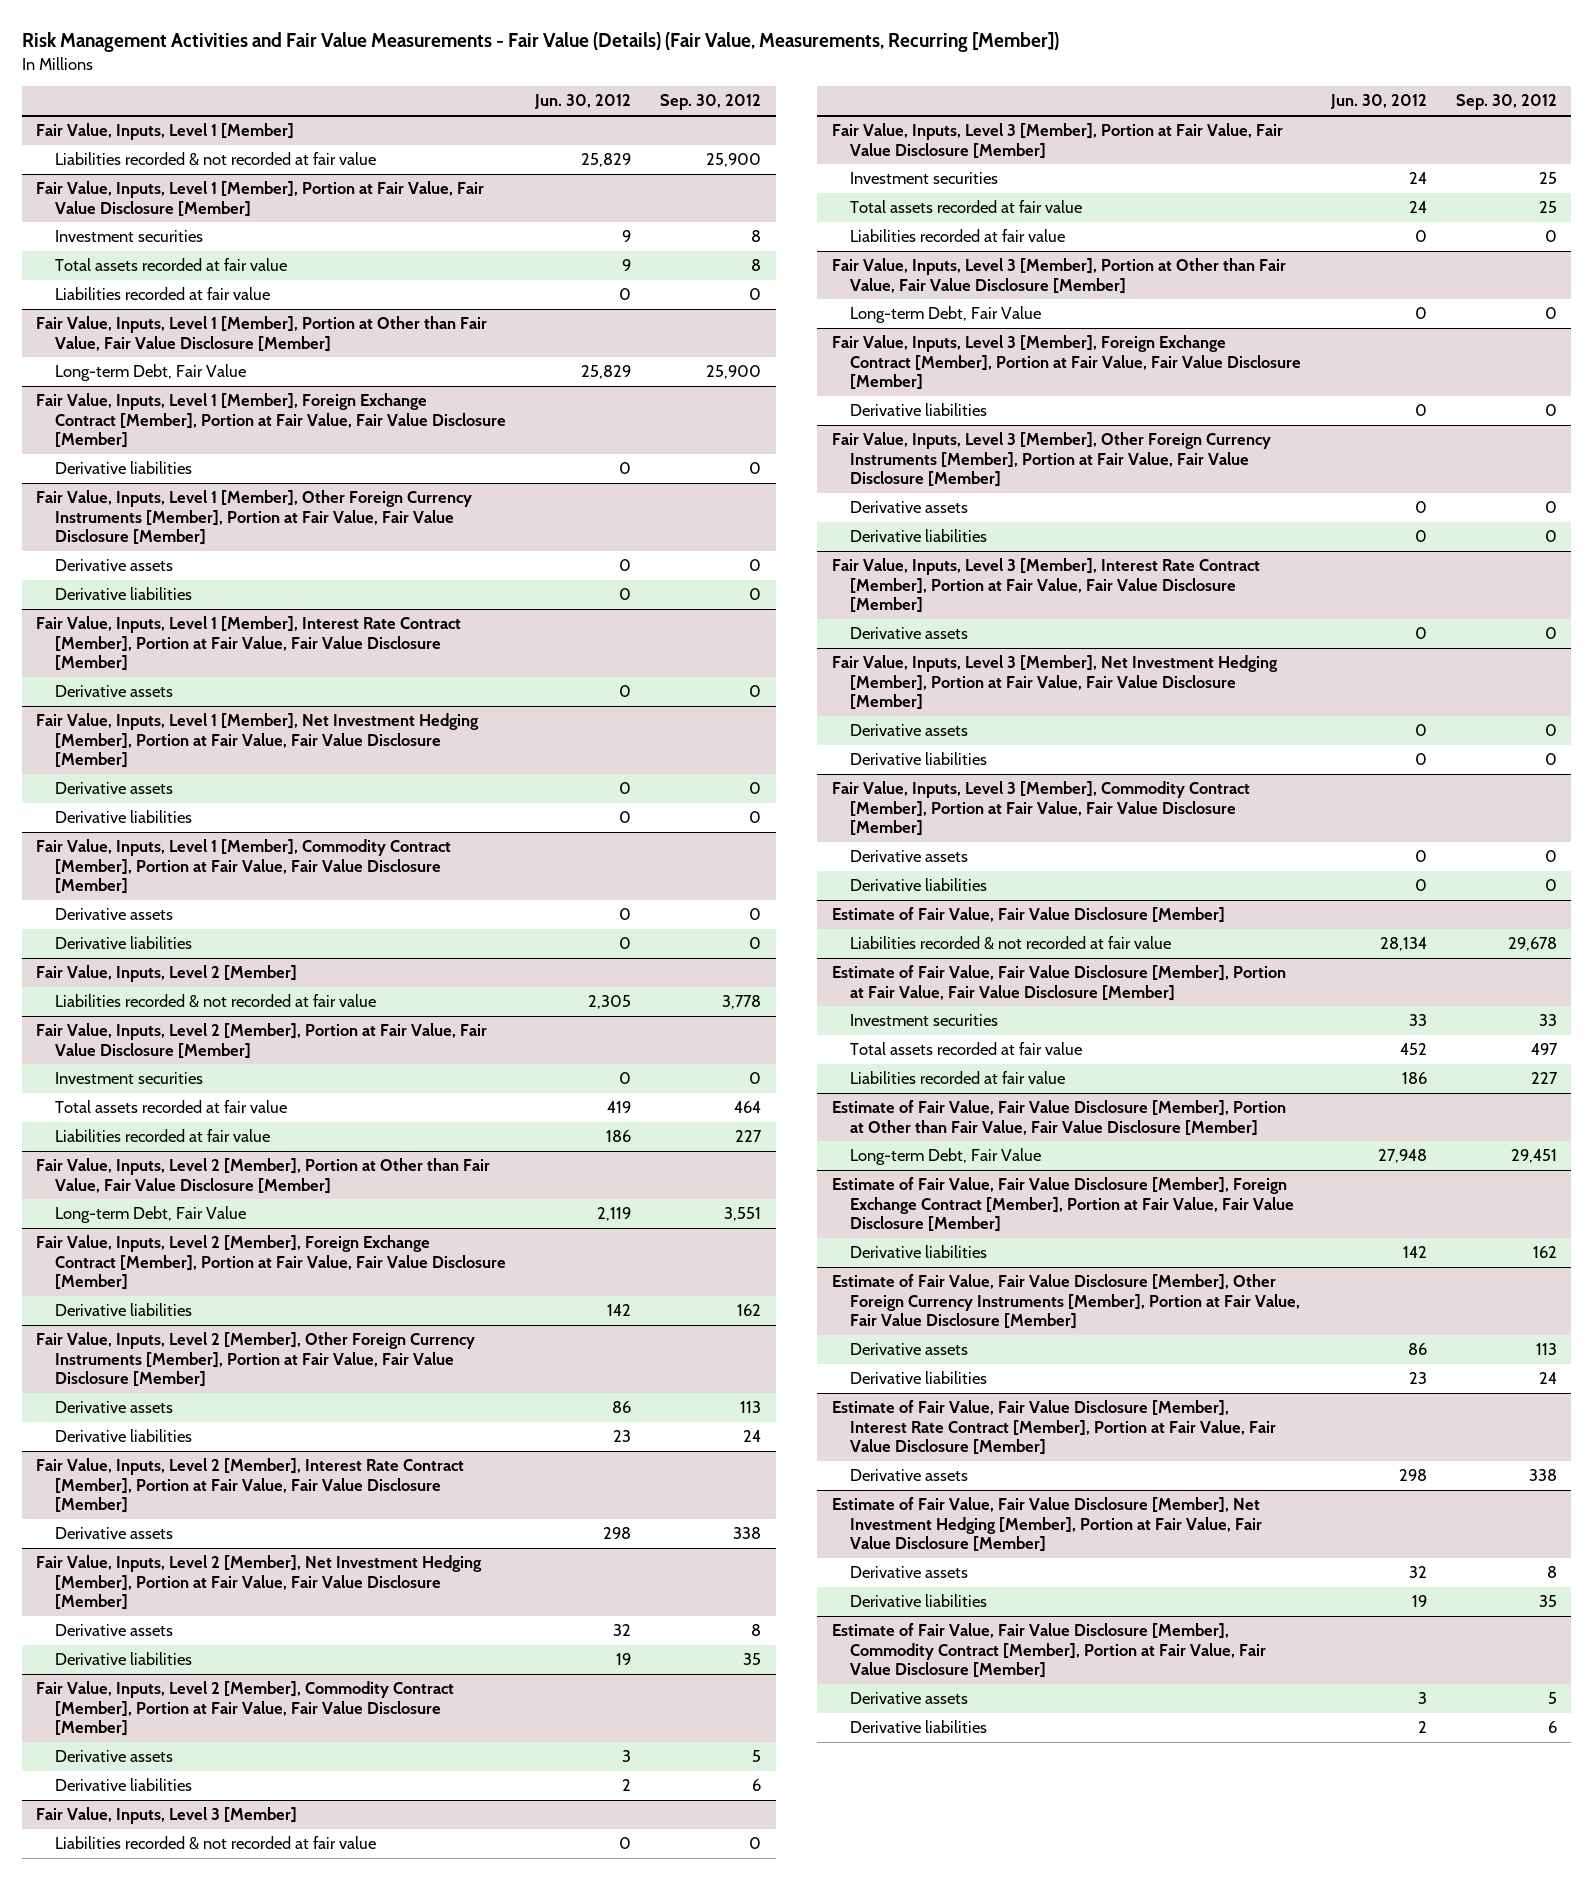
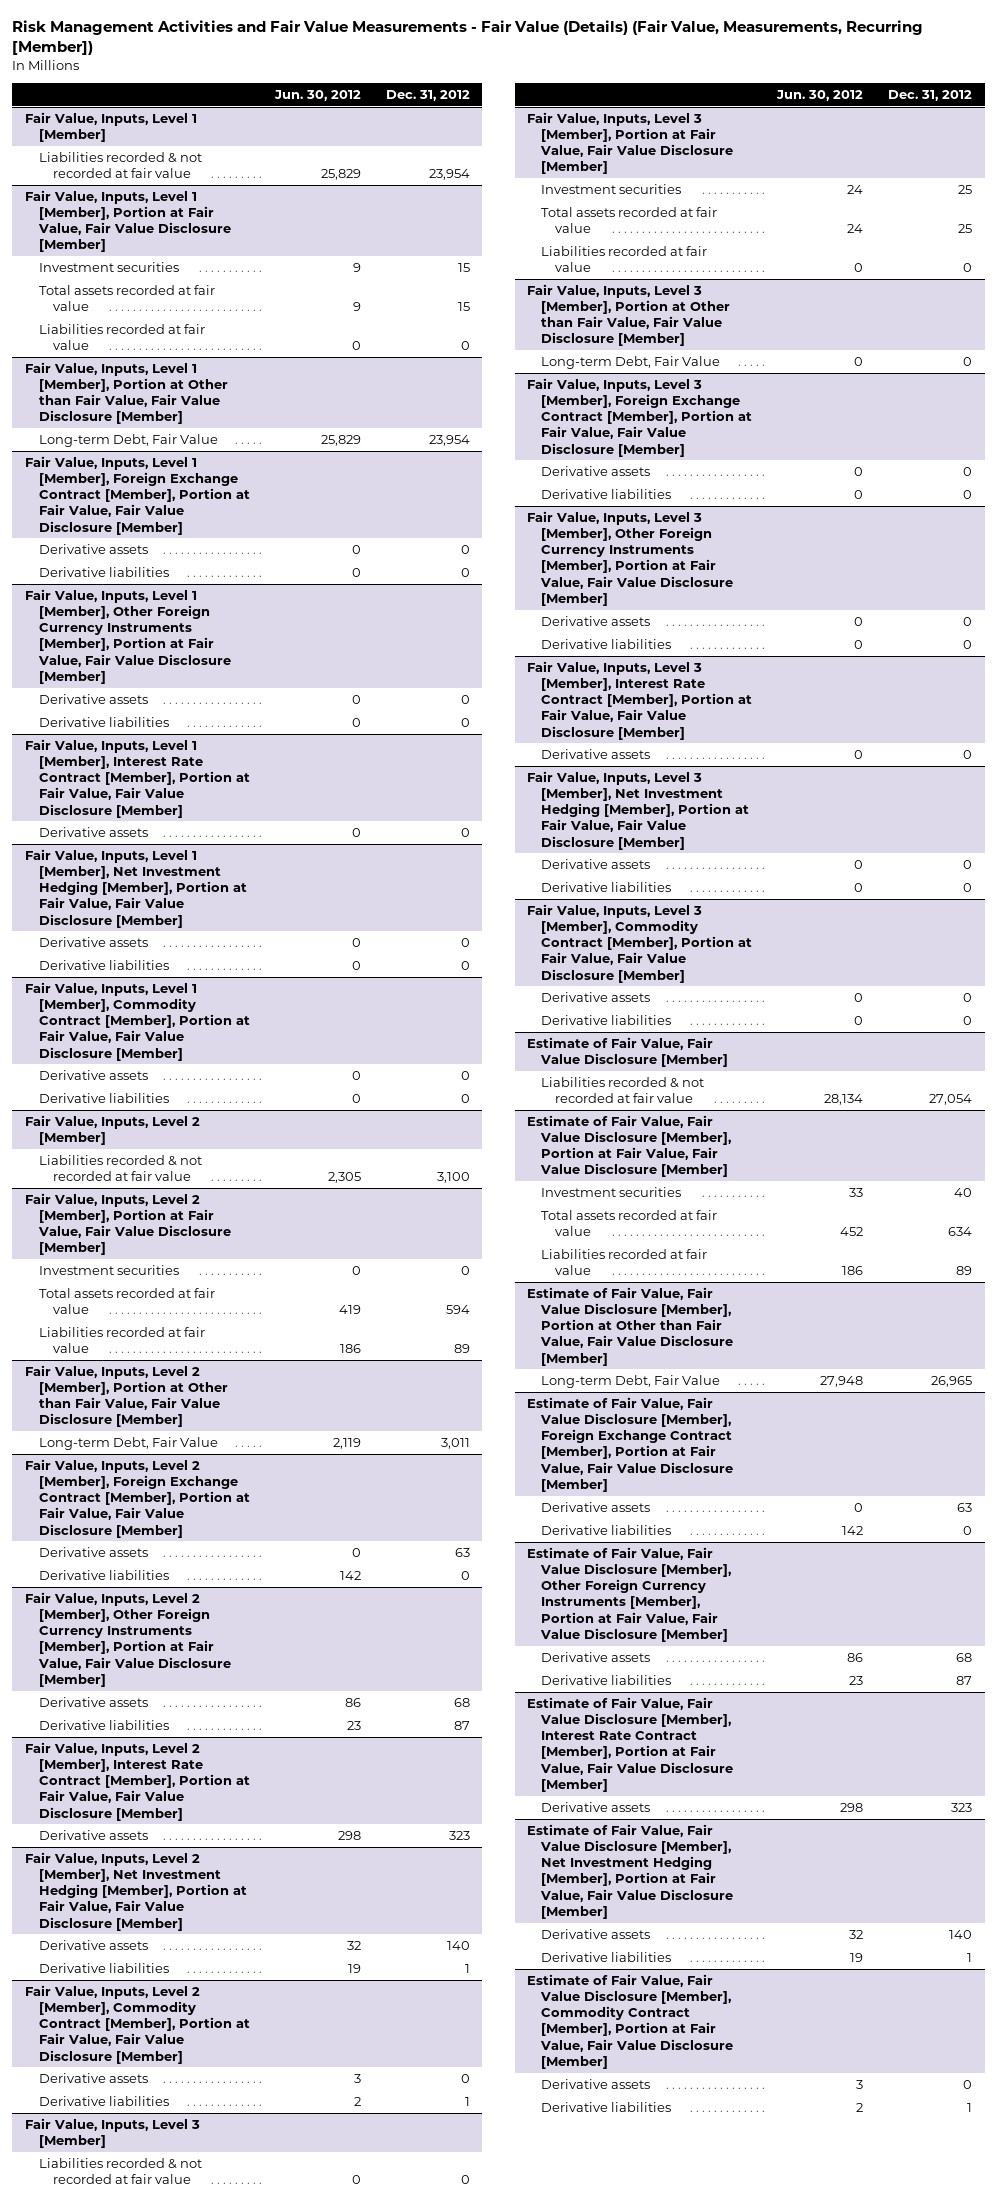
- | Jun. 30, 2012 | Sep. 30, 2012
+ | Jun. 30, 2012 | Dec. 31, 2012
@ Fair Value, Inputs, Level 1 [Member], Foreign Exchange Contract [Member], Portion at Fair Value, Fair Value Disclosure [Member]
+ Derivative assets | 0 | 0
@ Fair Value, Inputs, Level 2 [Member], Foreign Exchange Contract [Member], Portion at Fair Value, Fair Value Disclosure [Member]
+ Derivative assets | 0 | 63
@ Fair Value, Inputs, Level 3 [Member], Foreign Exchange Contract [Member], Portion at Fair Value, Fair Value Disclosure [Member]
+ Derivative assets | 0 | 0
@ Estimate of Fair Value, Fair Value Disclosure [Member], Foreign Exchange Contract [Member], Portion at Fair Value, Fair Value Disclosure [Member]
+ Derivative assets | 0 | 63

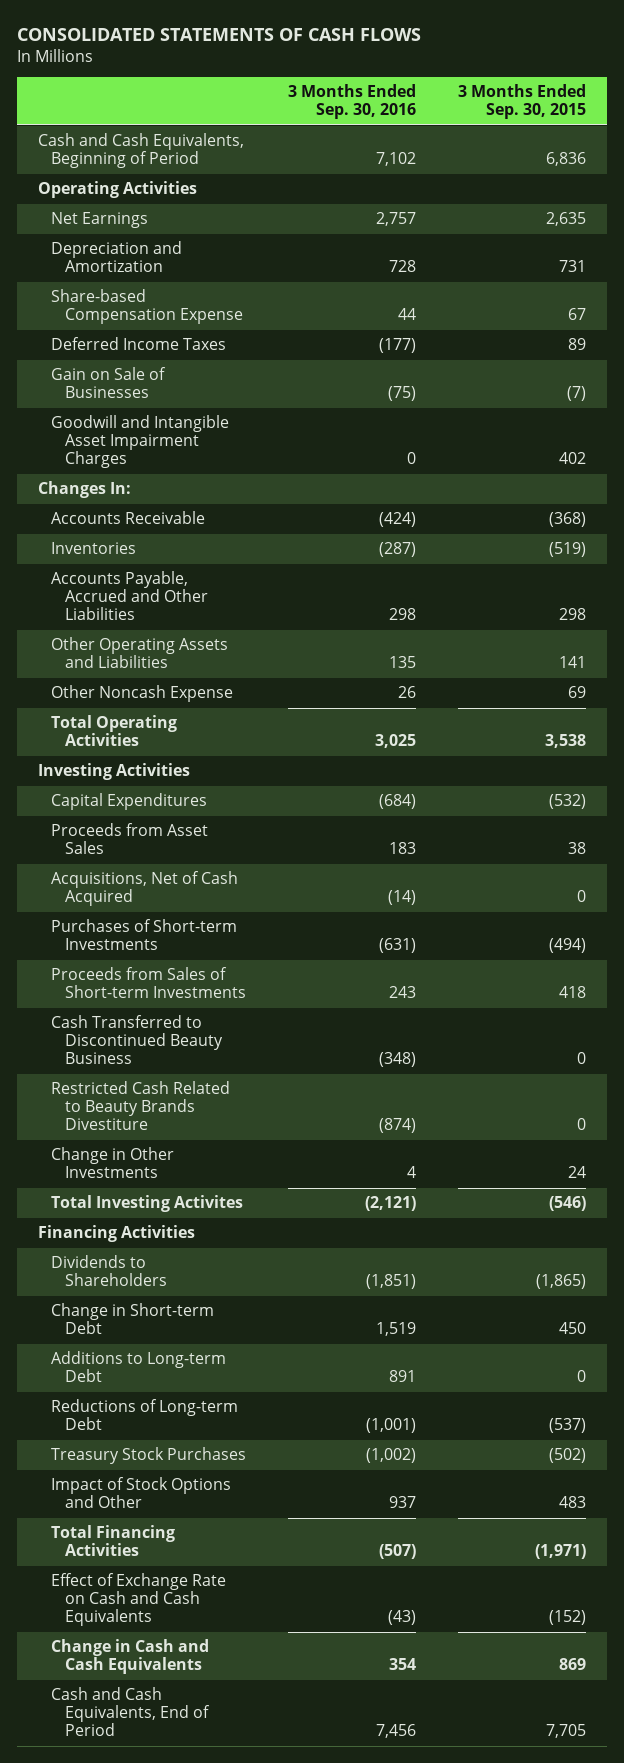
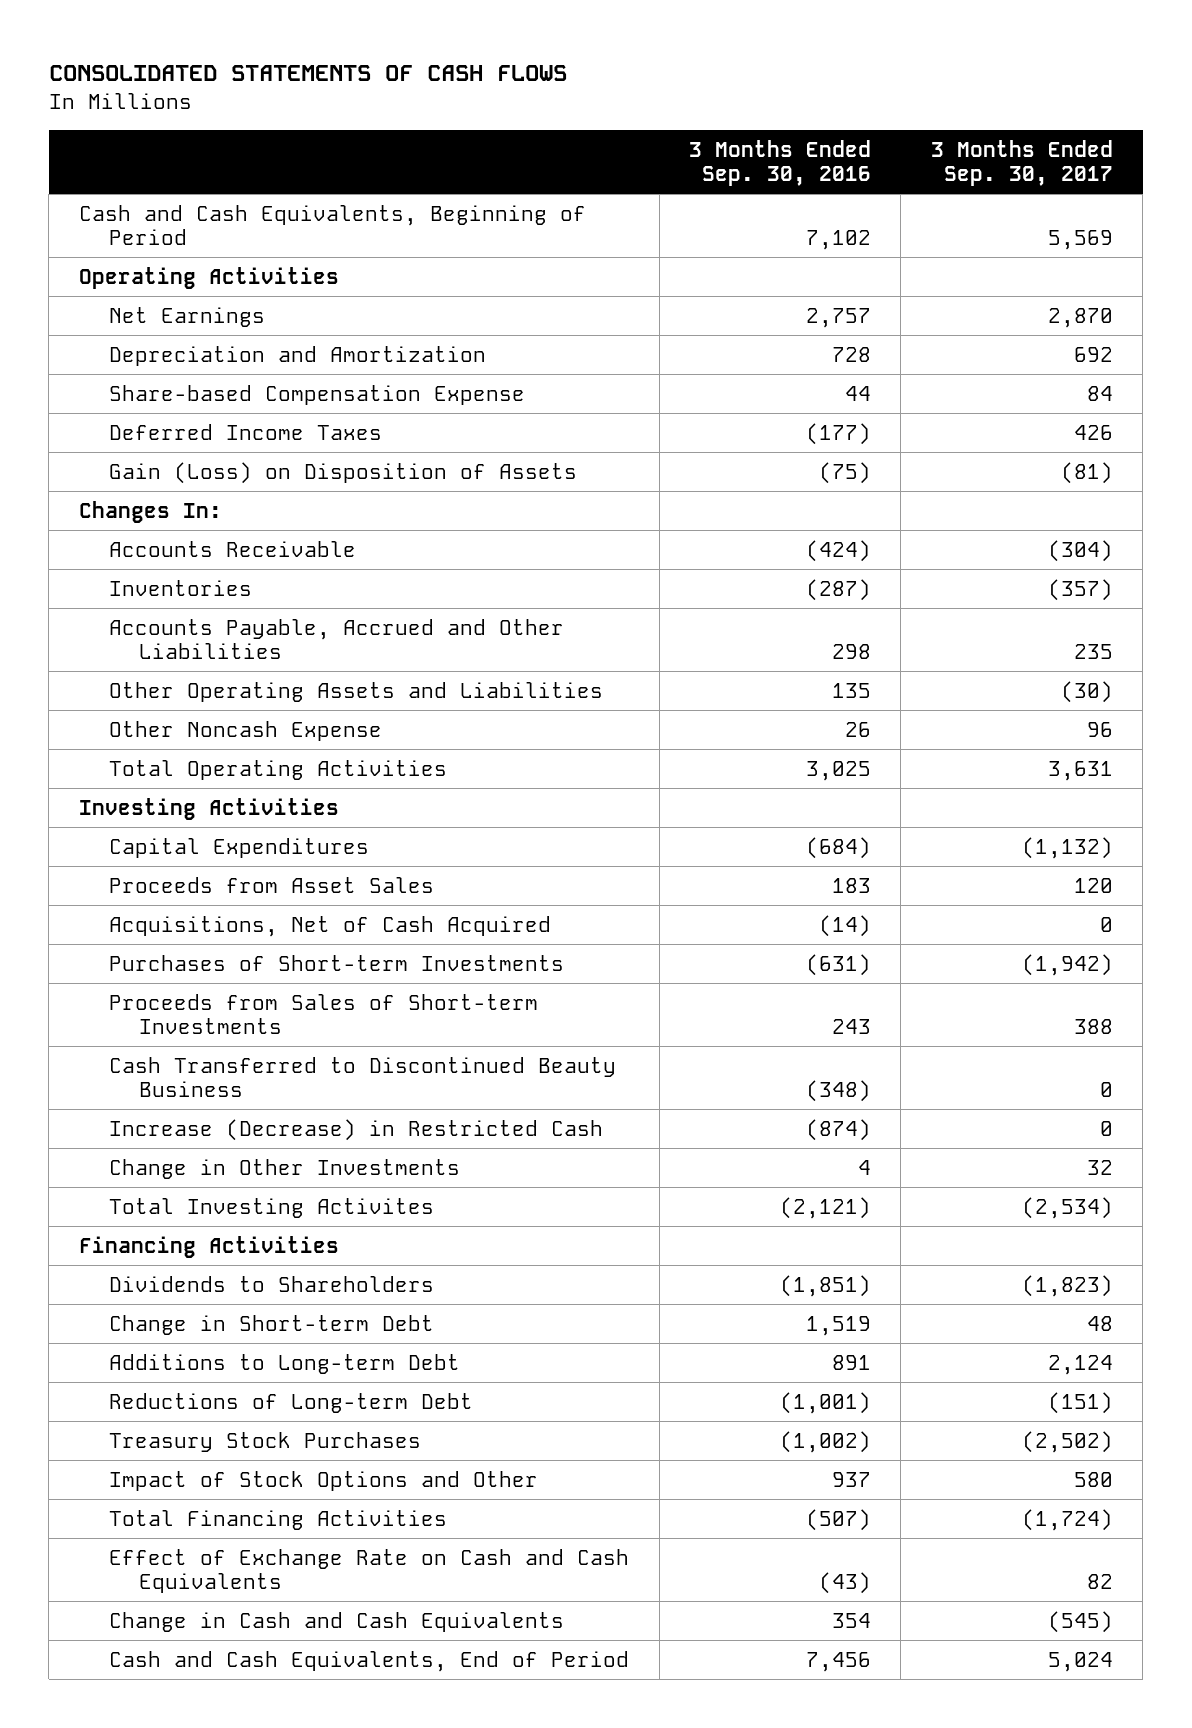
- | 3 Months Ended Sep. 30, 2016 | 3 Months Ended Sep. 30, 2015
+ | 3 Months Ended Sep. 30, 2016 | 3 Months Ended Sep. 30, 2017
- Gain on Sale of Businesses | (75) | (7)
- Goodwill and Intangible Asset Impairment Charges | 0 | 402
+ Gain (Loss) on Disposition of Assets | (75) | (81)
- Restricted Cash Related to Beauty Brands Divestiture | (874) | 0
+ Increase (Decrease) in Restricted Cash | (874) | 0

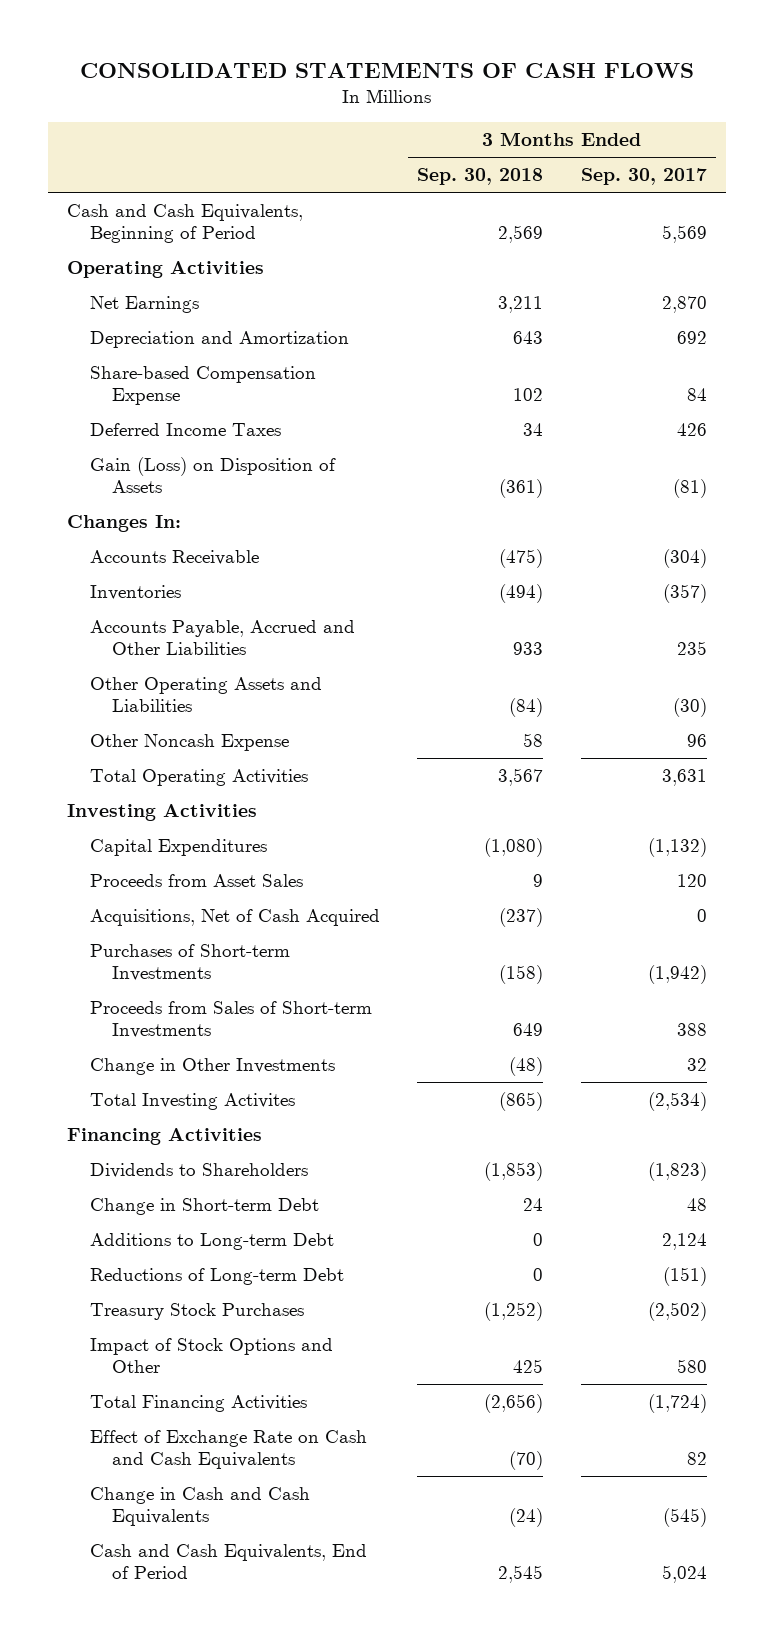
- | 3 Months Ended Sep. 30, 2016 | 3 Months Ended Sep. 30, 2017
+ | 3 Months Ended Sep. 30, 2018 | 3 Months Ended Sep. 30, 2017
- Cash Transferred to Discontinued Beauty Business | (348) | 0
- Increase (Decrease) in Restricted Cash | (874) | 0

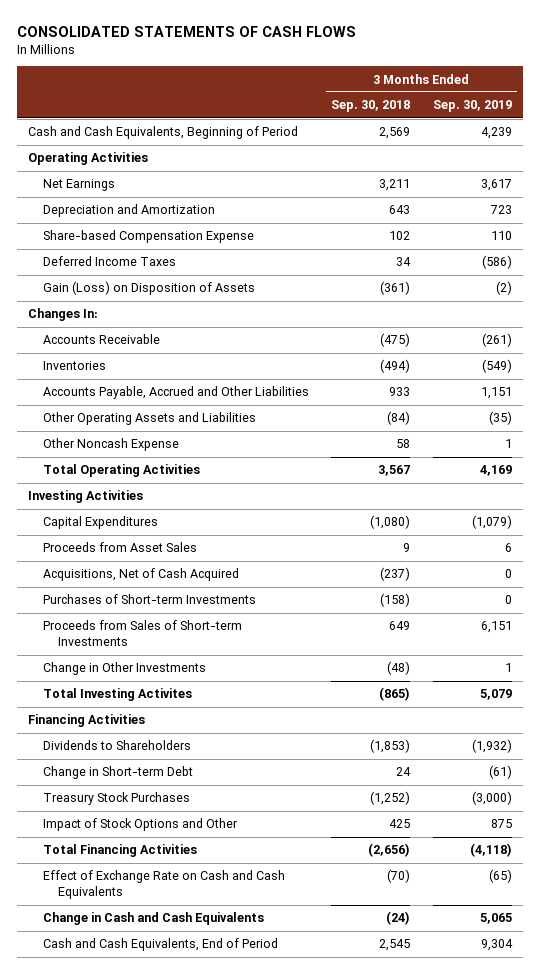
- | 3 Months Ended Sep. 30, 2018 | 3 Months Ended Sep. 30, 2017
+ | 3 Months Ended Sep. 30, 2018 | 3 Months Ended Sep. 30, 2019
- Additions to Long-term Debt | 0 | 2,124
- Reductions of Long-term Debt | 0 | (151)

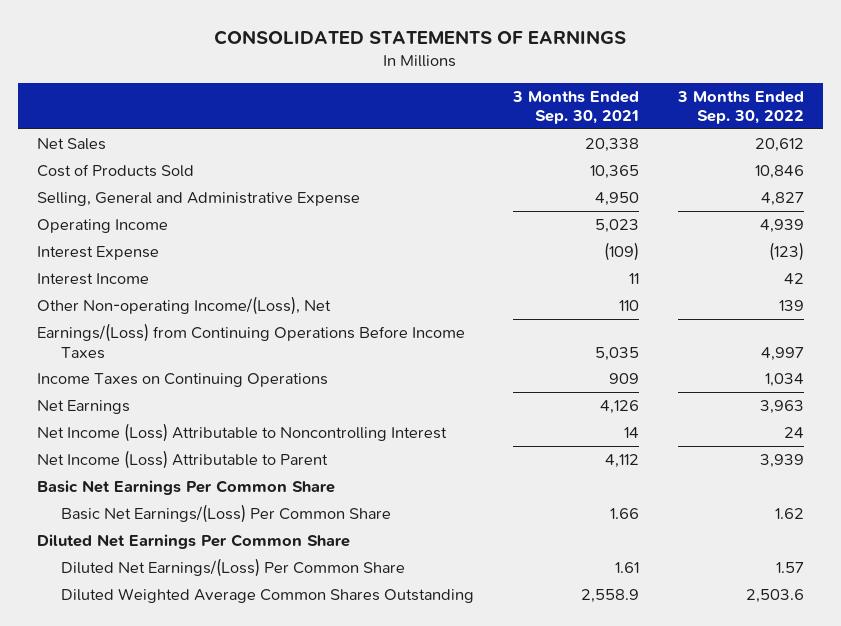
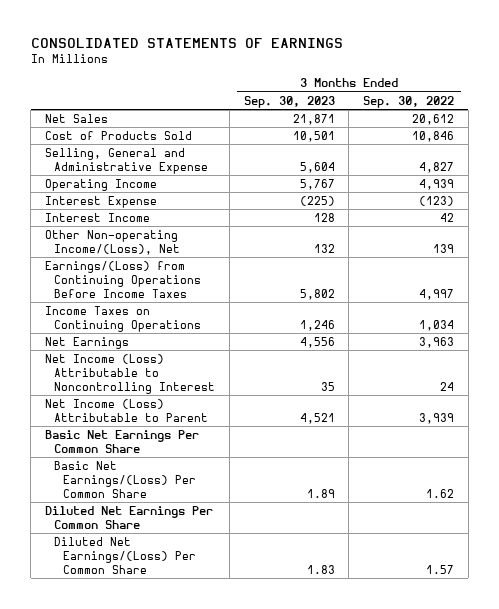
- | 3 Months Ended Sep. 30, 2021 | 3 Months Ended Sep. 30, 2022
+ | 3 Months Ended Sep. 30, 2023 | 3 Months Ended Sep. 30, 2022
- Diluted Weighted Average Common Shares Outstanding | 2,558.9 | 2,503.6

